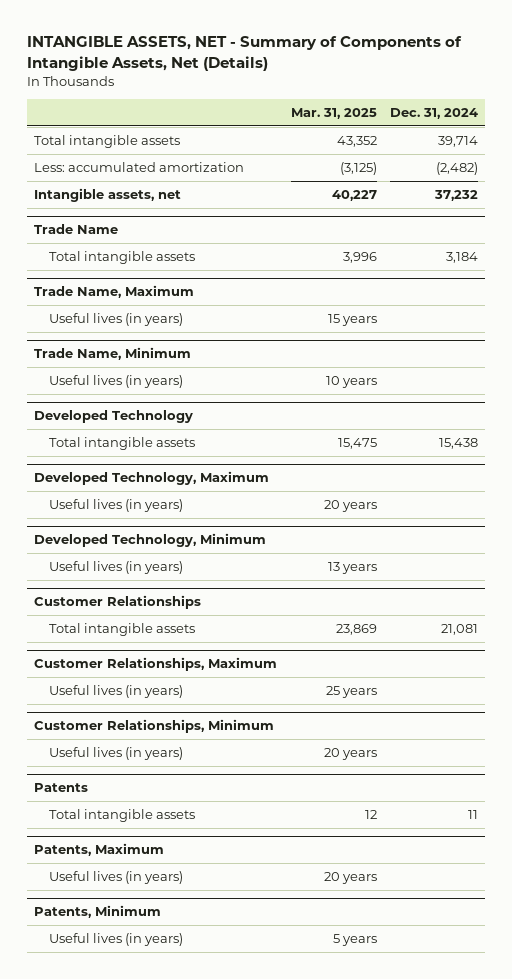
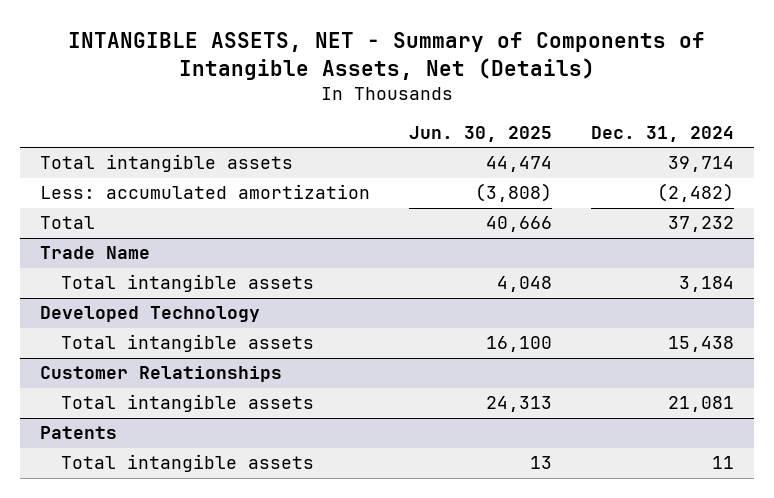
- | Mar. 31, 2025 | Dec. 31, 2024
+ | Jun. 30, 2025 | Dec. 31, 2024
- Intangible assets, net | 40,227 | 37,232
+ Total | 40,666 | 37,232
- Trade Name, Maximum
- Useful lives (in years) | 15 years |
- Trade Name, Minimum
- Useful lives (in years) | 10 years |
- Developed Technology, Maximum
- Useful lives (in years) | 20 years |
- Developed Technology, Minimum
- Useful lives (in years) | 13 years |
- Customer Relationships, Maximum
- Useful lives (in years) | 25 years |
- Customer Relationships, Minimum
- Useful lives (in years) | 20 years |
- Patents, Maximum
- Useful lives (in years) | 20 years |
- Patents, Minimum
- Useful lives (in years) | 5 years |

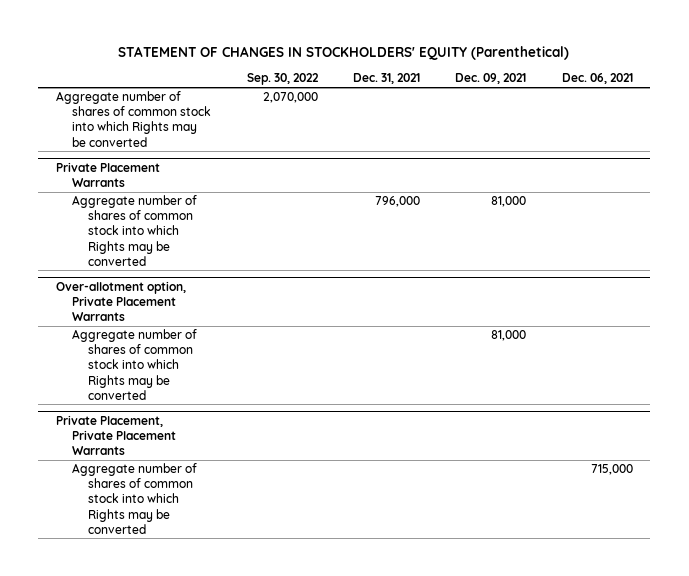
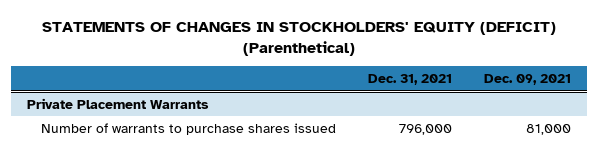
- STATEMENT OF CHANGES IN STOCKHOLDERS' EQUITY (Parenthetical)
+ STATEMENTS OF CHANGES IN STOCKHOLDERS' EQUITY (DEFICIT) (Parenthetical)
- | Sep. 30, 2022 | Dec. 31, 2021 | Dec. 09, 2021 | Dec. 06, 2021
+ | Dec. 31, 2021 | Dec. 09, 2021
- Aggregate number of shares of common stock into which Rights may be converted | 2,070,000 | | |
@ Private Placement Warrants
- Aggregate number of shares of common stock into which Rights may be converted | | 796,000 | 81,000 |
- Over-allotment option, Private Placement Warrants
- Aggregate number of shares of common stock into which Rights may be converted | | | 81,000 |
- Private Placement, Private Placement Warrants
- Aggregate number of shares of common stock into which Rights may be converted | | | | 715,000
@ Private Placement Warrants
+ Number of warrants to purchase shares issued | 796,000 | 81,000

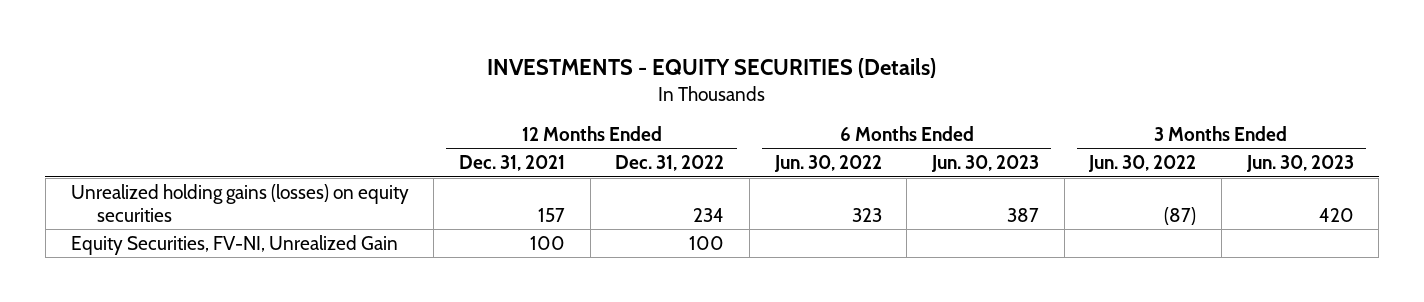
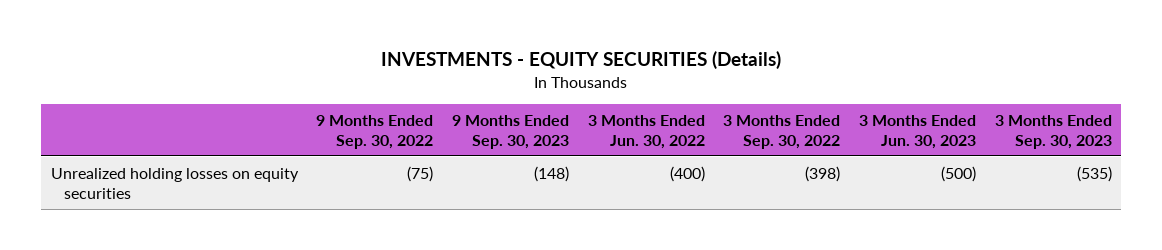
- | 12 Months Ended Dec. 31, 2021 | 12 Months Ended Dec. 31, 2022 | 6 Months Ended Jun. 30, 2022 | 6 Months Ended Jun. 30, 2023 | 3 Months Ended Jun. 30, 2022 | 3 Months Ended Jun. 30, 2023
+ | 9 Months Ended Sep. 30, 2022 | 9 Months Ended Sep. 30, 2023 | 3 Months Ended Jun. 30, 2022 | 3 Months Ended Sep. 30, 2022 | 3 Months Ended Jun. 30, 2023 | 3 Months Ended Sep. 30, 2023
- Unrealized holding gains (losses) on equity securities | 157 | 234 | 323 | 387 | (87) | 420
- Equity Securities, FV-NI, Unrealized Gain | 100 | 100 | | | |
+ Unrealized holding losses on equity securities | (75) | (148) | (400) | (398) | (500) | (535)

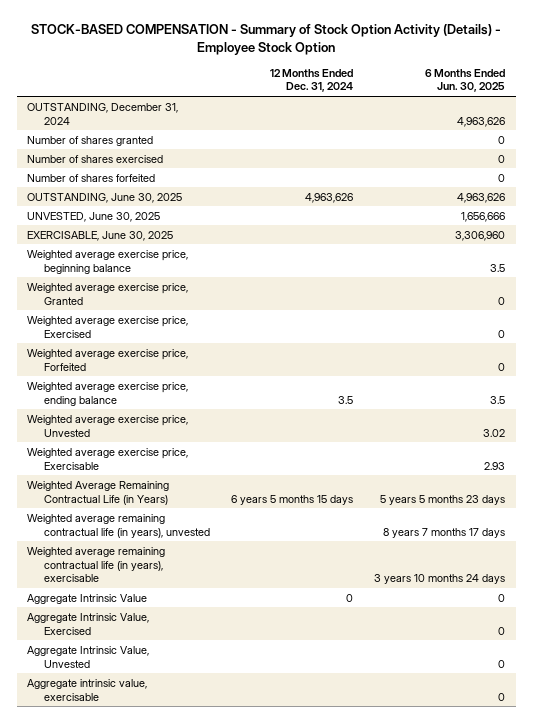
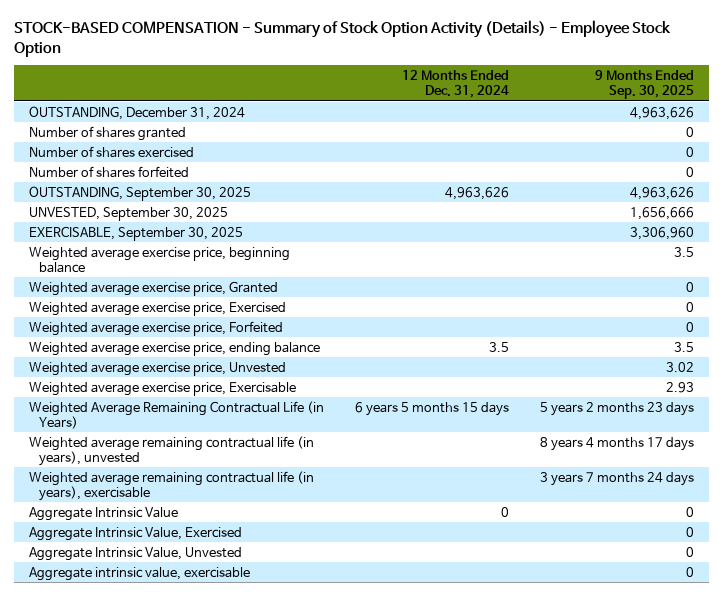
- | 12 Months Ended Dec. 31, 2024 | 6 Months Ended Jun. 30, 2025
+ | 12 Months Ended Dec. 31, 2024 | 9 Months Ended Sep. 30, 2025
- OUTSTANDING, June 30, 2025 | 4,963,626 | 4,963,626
- UNVESTED, June 30, 2025 | | 1,656,666
- EXERCISABLE, June 30, 2025 | | 3,306,960
+ OUTSTANDING, September 30, 2025 | 4,963,626 | 4,963,626
+ UNVESTED, September 30, 2025 | | 1,656,666
+ EXERCISABLE, September 30, 2025 | | 3,306,960

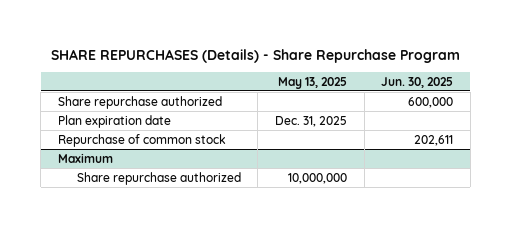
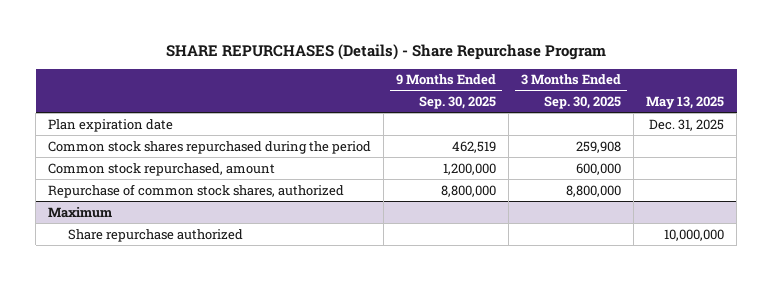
- | May 13, 2025 | Jun. 30, 2025
+ | 9 Months Ended Sep. 30, 2025 | 3 Months Ended Sep. 30, 2025 | May 13, 2025
- Share repurchase authorized | | 600,000
- Repurchase of common stock | | 202,611
+ Common stock shares repurchased during the period | 462,519 | 259,908 |
+ Common stock repurchased, amount | 1,200,000 | 600,000 |
+ Repurchase of common stock shares, authorized | 8,800,000 | 8,800,000 |

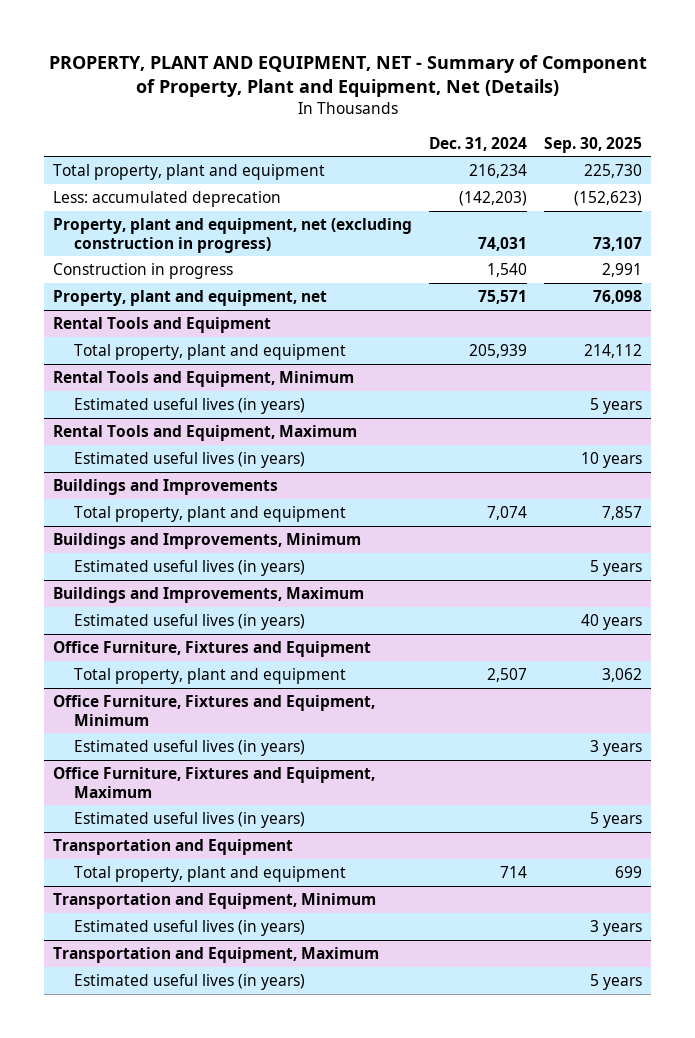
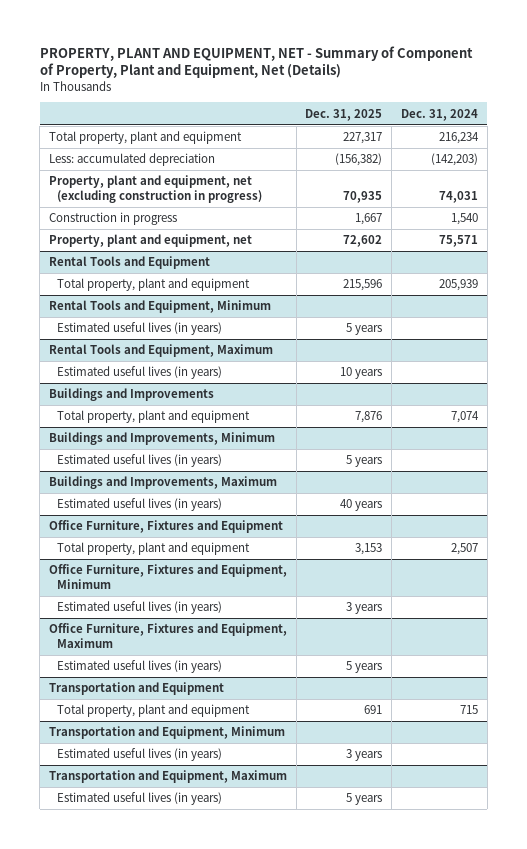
- | Dec. 31, 2024 | Sep. 30, 2025
+ | Dec. 31, 2025 | Dec. 31, 2024
- Less: accumulated deprecation | (142,203) | (152,623)
+ Less: accumulated depreciation | (156,382) | (142,203)
@ Transportation and Equipment
- Total property, plant and equipment | 714 | 699
+ Total property, plant and equipment | 691 | 715

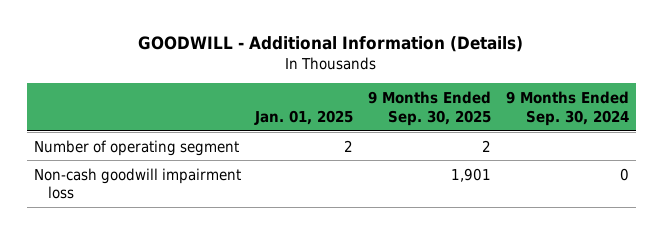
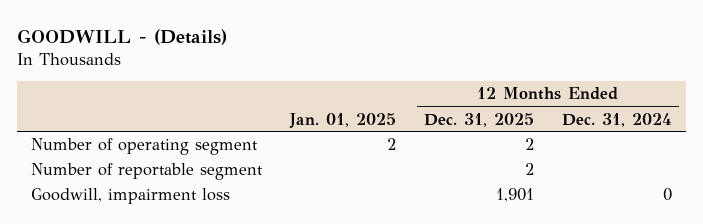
- GOODWILL - Additional Information (Details)
+ GOODWILL - (Details)
- | Jan. 01, 2025 | 9 Months Ended Sep. 30, 2025 | 9 Months Ended Sep. 30, 2024
+ | Jan. 01, 2025 | 12 Months Ended Dec. 31, 2025 | 12 Months Ended Dec. 31, 2024
- Non-cash goodwill impairment loss | | 1,901 | 0
+ Number of reportable segment | | 2 |
+ Goodwill, impairment loss | | 1,901 | 0

